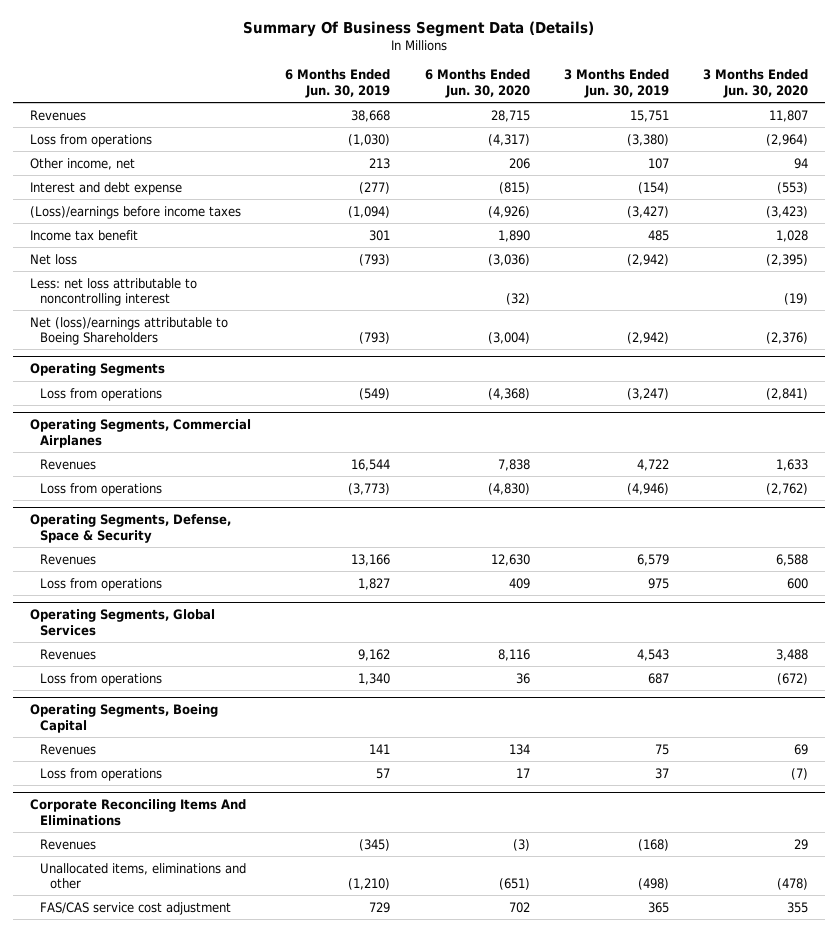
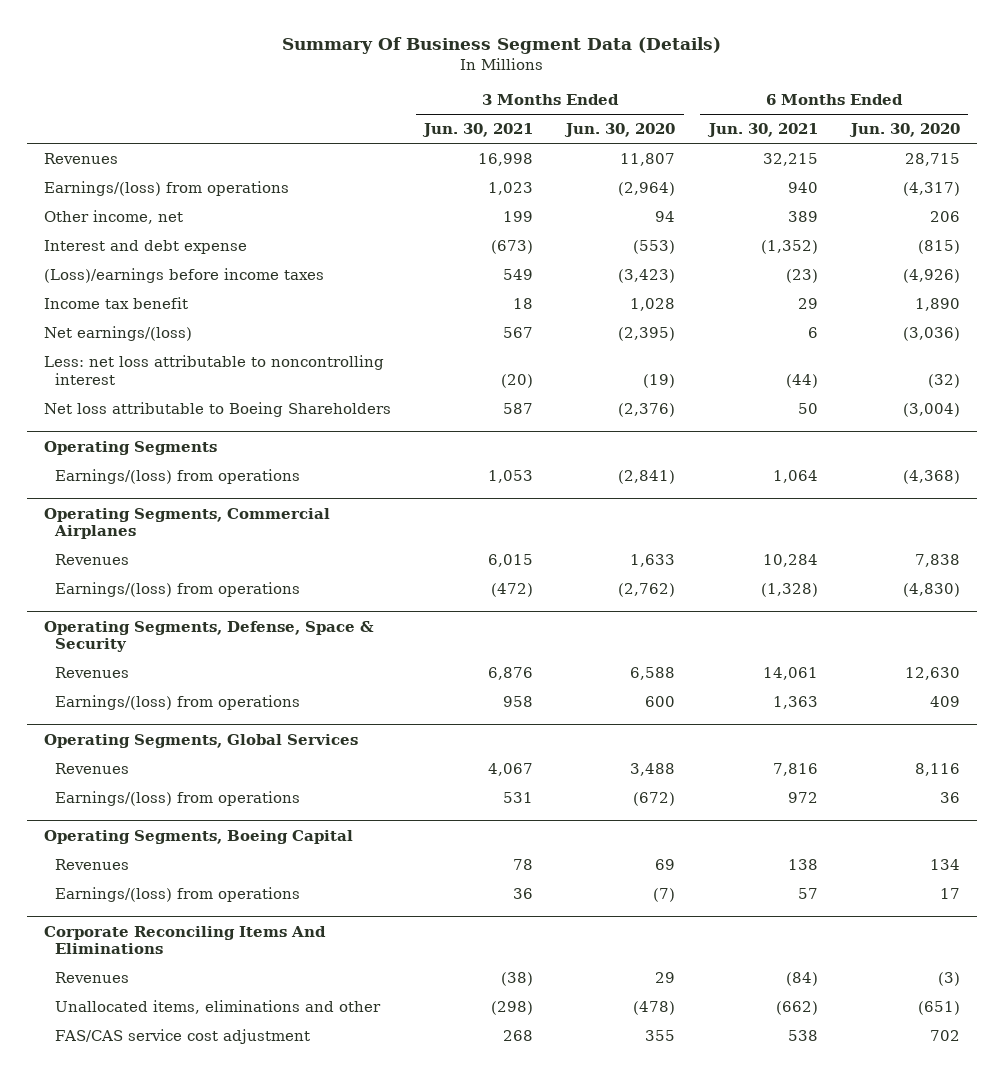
- | 6 Months Ended Jun. 30, 2019 | 6 Months Ended Jun. 30, 2020 | 3 Months Ended Jun. 30, 2019 | 3 Months Ended Jun. 30, 2020
+ | 3 Months Ended Jun. 30, 2021 | 3 Months Ended Jun. 30, 2020 | 6 Months Ended Jun. 30, 2021 | 6 Months Ended Jun. 30, 2020
- Loss from operations | (1,030) | (4,317) | (3,380) | (2,964)
+ Earnings/(loss) from operations | 1,023 | (2,964) | 940 | (4,317)
- Net loss | (793) | (3,036) | (2,942) | (2,395)
+ Net earnings/(loss) | 567 | (2,395) | 6 | (3,036)
- Net (loss)/earnings attributable to Boeing Shareholders | (793) | (3,004) | (2,942) | (2,376)
+ Net loss attributable to Boeing Shareholders | 587 | (2,376) | 50 | (3,004)
@ Operating Segments
- Loss from operations | (549) | (4,368) | (3,247) | (2,841)
+ Earnings/(loss) from operations | 1,053 | (2,841) | 1,064 | (4,368)
@ Operating Segments, Commercial Airplanes
- Loss from operations | (3,773) | (4,830) | (4,946) | (2,762)
+ Earnings/(loss) from operations | (472) | (2,762) | (1,328) | (4,830)
@ Operating Segments, Defense, Space & Security
- Loss from operations | 1,827 | 409 | 975 | 600
+ Earnings/(loss) from operations | 958 | 600 | 1,363 | 409
@ Operating Segments, Global Services
- Loss from operations | 1,340 | 36 | 687 | (672)
+ Earnings/(loss) from operations | 531 | (672) | 972 | 36
@ Operating Segments, Boeing Capital
- Loss from operations | 57 | 17 | 37 | (7)
+ Earnings/(loss) from operations | 36 | (7) | 57 | 17

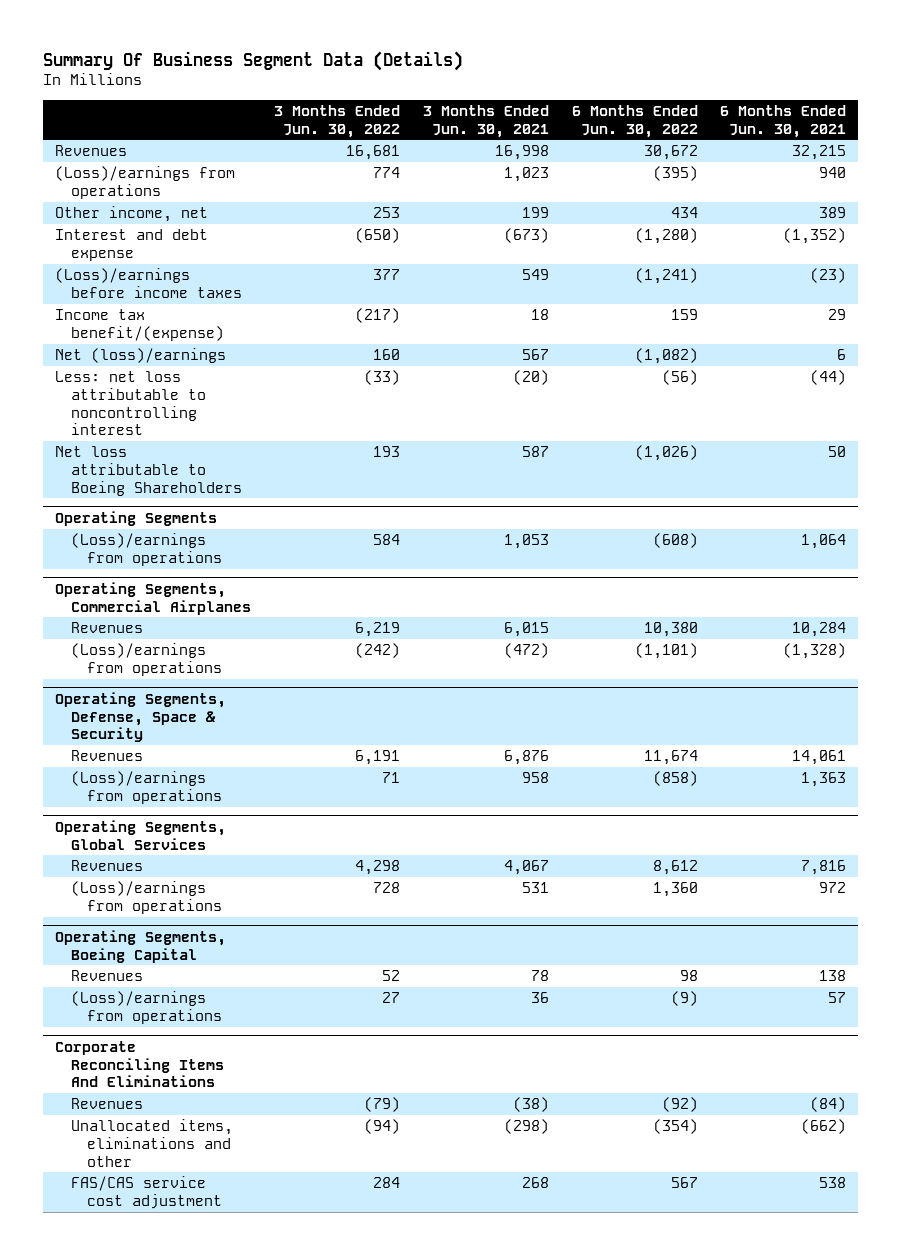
- | 3 Months Ended Jun. 30, 2021 | 3 Months Ended Jun. 30, 2020 | 6 Months Ended Jun. 30, 2021 | 6 Months Ended Jun. 30, 2020
+ | 3 Months Ended Jun. 30, 2022 | 3 Months Ended Jun. 30, 2021 | 6 Months Ended Jun. 30, 2022 | 6 Months Ended Jun. 30, 2021
- Earnings/(loss) from operations | 1,023 | (2,964) | 940 | (4,317)
+ (Loss)/earnings from operations | 774 | 1,023 | (395) | 940
- Income tax benefit | 18 | 1,028 | 29 | 1,890
- Net earnings/(loss) | 567 | (2,395) | 6 | (3,036)
+ Income tax benefit/(expense) | (217) | 18 | 159 | 29
+ Net (loss)/earnings | 160 | 567 | (1,082) | 6
@ Operating Segments
- Earnings/(loss) from operations | 1,053 | (2,841) | 1,064 | (4,368)
+ (Loss)/earnings from operations | 584 | 1,053 | (608) | 1,064
@ Operating Segments, Commercial Airplanes
- Earnings/(loss) from operations | (472) | (2,762) | (1,328) | (4,830)
+ (Loss)/earnings from operations | (242) | (472) | (1,101) | (1,328)
@ Operating Segments, Defense, Space & Security
- Earnings/(loss) from operations | 958 | 600 | 1,363 | 409
+ (Loss)/earnings from operations | 71 | 958 | (858) | 1,363
@ Operating Segments, Global Services
- Earnings/(loss) from operations | 531 | (672) | 972 | 36
+ (Loss)/earnings from operations | 728 | 531 | 1,360 | 972
@ Operating Segments, Boeing Capital
- Earnings/(loss) from operations | 36 | (7) | 57 | 17
+ (Loss)/earnings from operations | 27 | 36 | (9) | 57

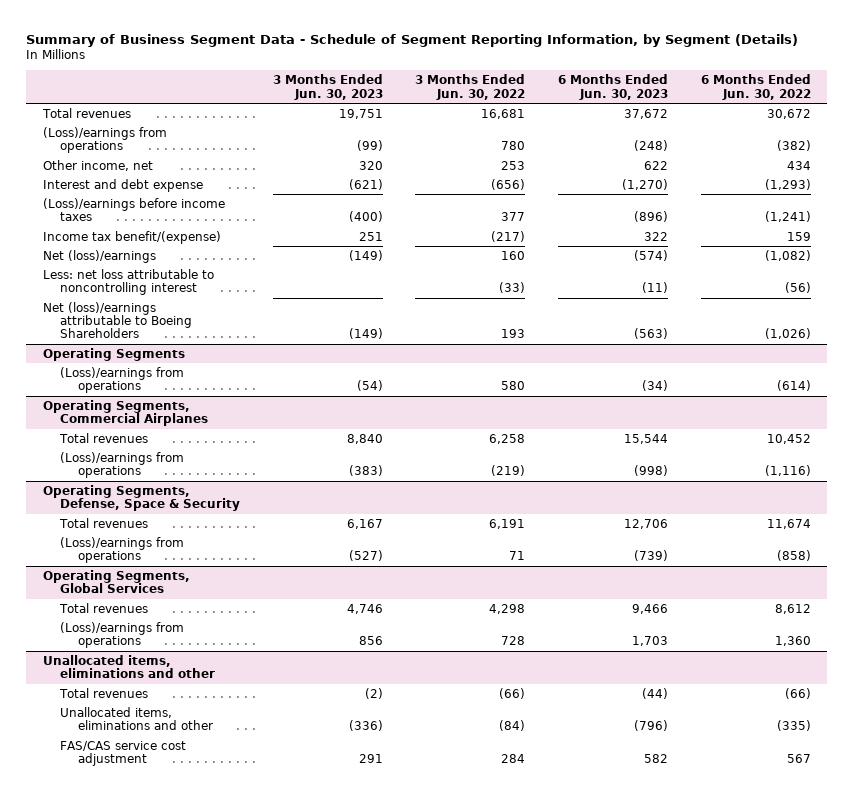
- Summary Of Business Segment Data (Details)
+ Summary of Business Segment Data - Schedule of Segment Reporting Information, by Segment (Details)
- | 3 Months Ended Jun. 30, 2022 | 3 Months Ended Jun. 30, 2021 | 6 Months Ended Jun. 30, 2022 | 6 Months Ended Jun. 30, 2021
+ | 3 Months Ended Jun. 30, 2023 | 3 Months Ended Jun. 30, 2022 | 6 Months Ended Jun. 30, 2023 | 6 Months Ended Jun. 30, 2022
- Revenues | 16,681 | 16,998 | 30,672 | 32,215
- (Loss)/earnings from operations | 774 | 1,023 | (395) | 940
+ Total revenues | 19,751 | 16,681 | 37,672 | 30,672
+ (Loss)/earnings from operations | (99) | 780 | (248) | (382)
- Interest and debt expense | (650) | (673) | (1,280) | (1,352)
+ Interest and debt expense | (621) | (656) | (1,270) | (1,293)
- Net loss attributable to Boeing Shareholders | 193 | 587 | (1,026) | 50
+ Net (loss)/earnings attributable to Boeing Shareholders | (149) | 193 | (563) | (1,026)
@ Operating Segments
- (Loss)/earnings from operations | 584 | 1,053 | (608) | 1,064
+ (Loss)/earnings from operations | (54) | 580 | (34) | (614)
@ Operating Segments, Commercial Airplanes
- Revenues | 6,219 | 6,015 | 10,380 | 10,284
- (Loss)/earnings from operations | (242) | (472) | (1,101) | (1,328)
+ Total revenues | 8,840 | 6,258 | 15,544 | 10,452
+ (Loss)/earnings from operations | (383) | (219) | (998) | (1,116)
@ Operating Segments, Defense, Space & Security
- Revenues | 6,191 | 6,876 | 11,674 | 14,061
+ Total revenues | 6,167 | 6,191 | 12,706 | 11,674
@ Operating Segments, Global Services
- Revenues | 4,298 | 4,067 | 8,612 | 7,816
+ Total revenues | 4,746 | 4,298 | 9,466 | 8,612
- Operating Segments, Boeing Capital
- Revenues | 52 | 78 | 98 | 138
- (Loss)/earnings from operations | 27 | 36 | (9) | 57
- Corporate Reconciling Items And Eliminations
- Revenues | (79) | (38) | (92) | (84)
- Unallocated items, eliminations and other | (94) | (298) | (354) | (662)
+ Unallocated items, eliminations and other
+ Total revenues | (2) | (66) | (44) | (66)
+ Unallocated items, eliminations and other | (336) | (84) | (796) | (335)

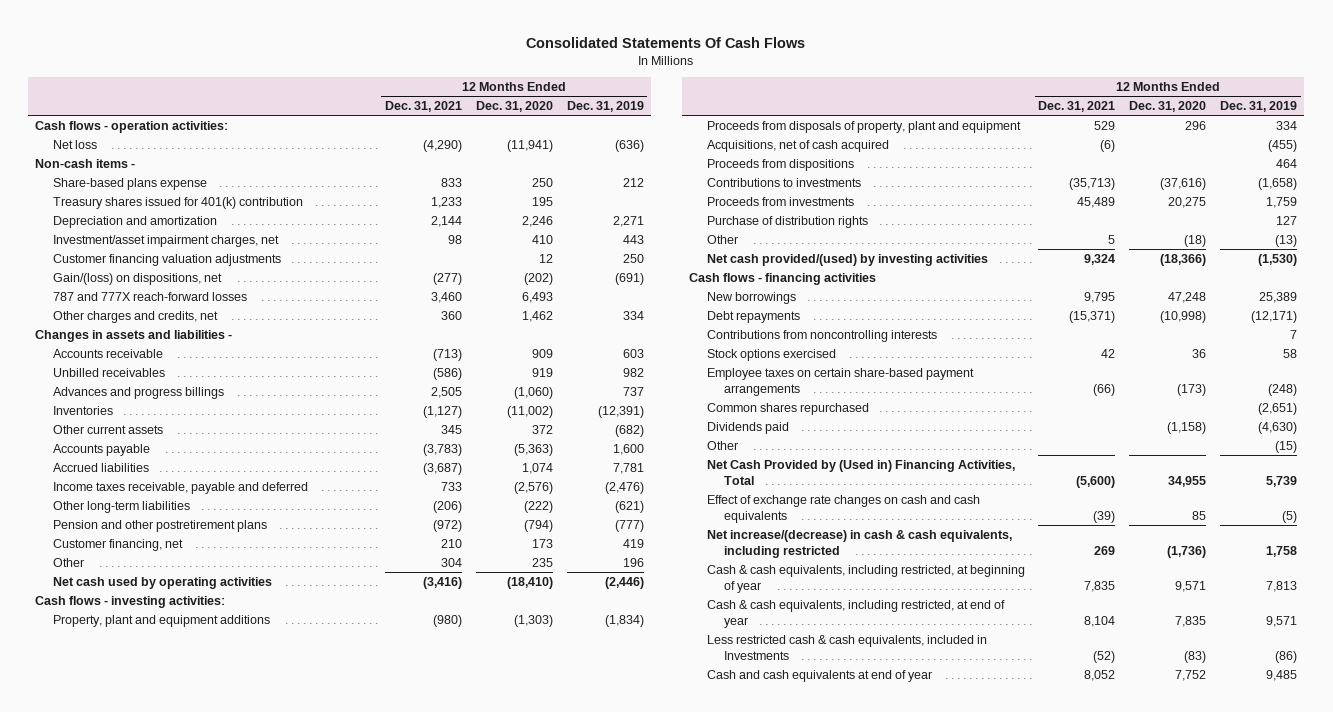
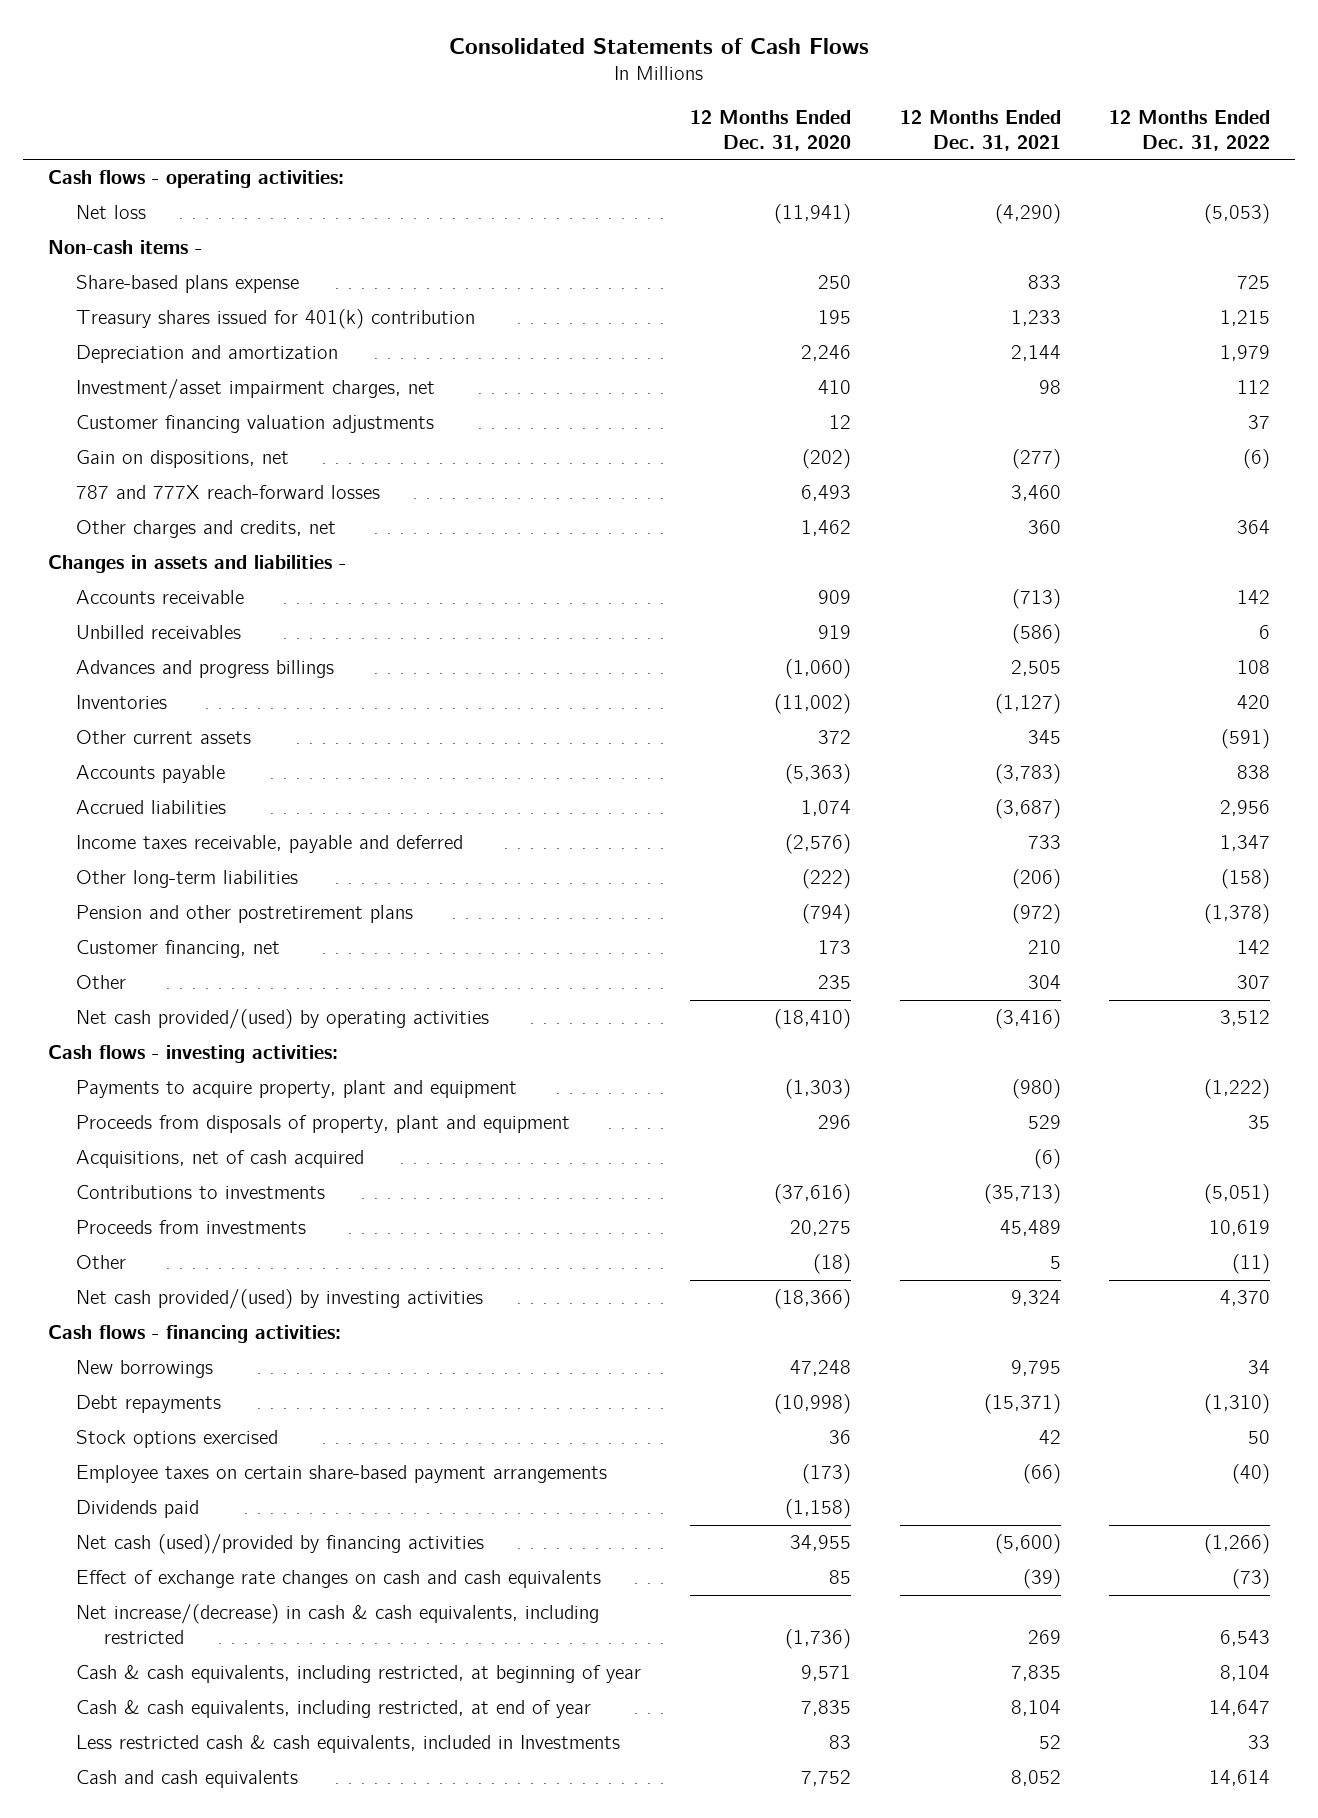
- Consolidated Statements Of Cash Flows
+ Consolidated Statements of Cash Flows
- | 12 Months Ended Dec. 31, 2021 | 12 Months Ended Dec. 31, 2020 | 12 Months Ended Dec. 31, 2019
+ | 12 Months Ended Dec. 31, 2020 | 12 Months Ended Dec. 31, 2021 | 12 Months Ended Dec. 31, 2022
- Cash flows - operation activities:
+ Cash flows - operating activities:
- Gain/(loss) on dispositions, net | (277) | (202) | (691)
+ Gain on dispositions, net | (202) | (277) | (6)
- Net cash used by operating activities | (3,416) | (18,410) | (2,446)
+ Net cash provided/(used) by operating activities | (18,410) | (3,416) | 3,512
- Property, plant and equipment additions | (980) | (1,303) | (1,834)
+ Payments to acquire property, plant and equipment | (1,303) | (980) | (1,222)
- Proceeds from dispositions | | | 464
- Purchase of distribution rights | | | 127
- Cash flows - financing activities
+ Cash flows - financing activities:
- Contributions from noncontrolling interests | | | 7
- Common shares repurchased | | | (2,651)
- Other | | | (15)
- Net Cash Provided by (Used in) Financing Activities, Total | (5,600) | 34,955 | 5,739
+ Net cash (used)/provided by financing activities | 34,955 | (5,600) | (1,266)
- Less restricted cash & cash equivalents, included in Investments | (52) | (83) | (86)
- Cash and cash equivalents at end of year | 8,052 | 7,752 | 9,485
+ Less restricted cash & cash equivalents, included in Investments | 83 | 52 | 33
+ Cash and cash equivalents | 7,752 | 8,052 | 14,614

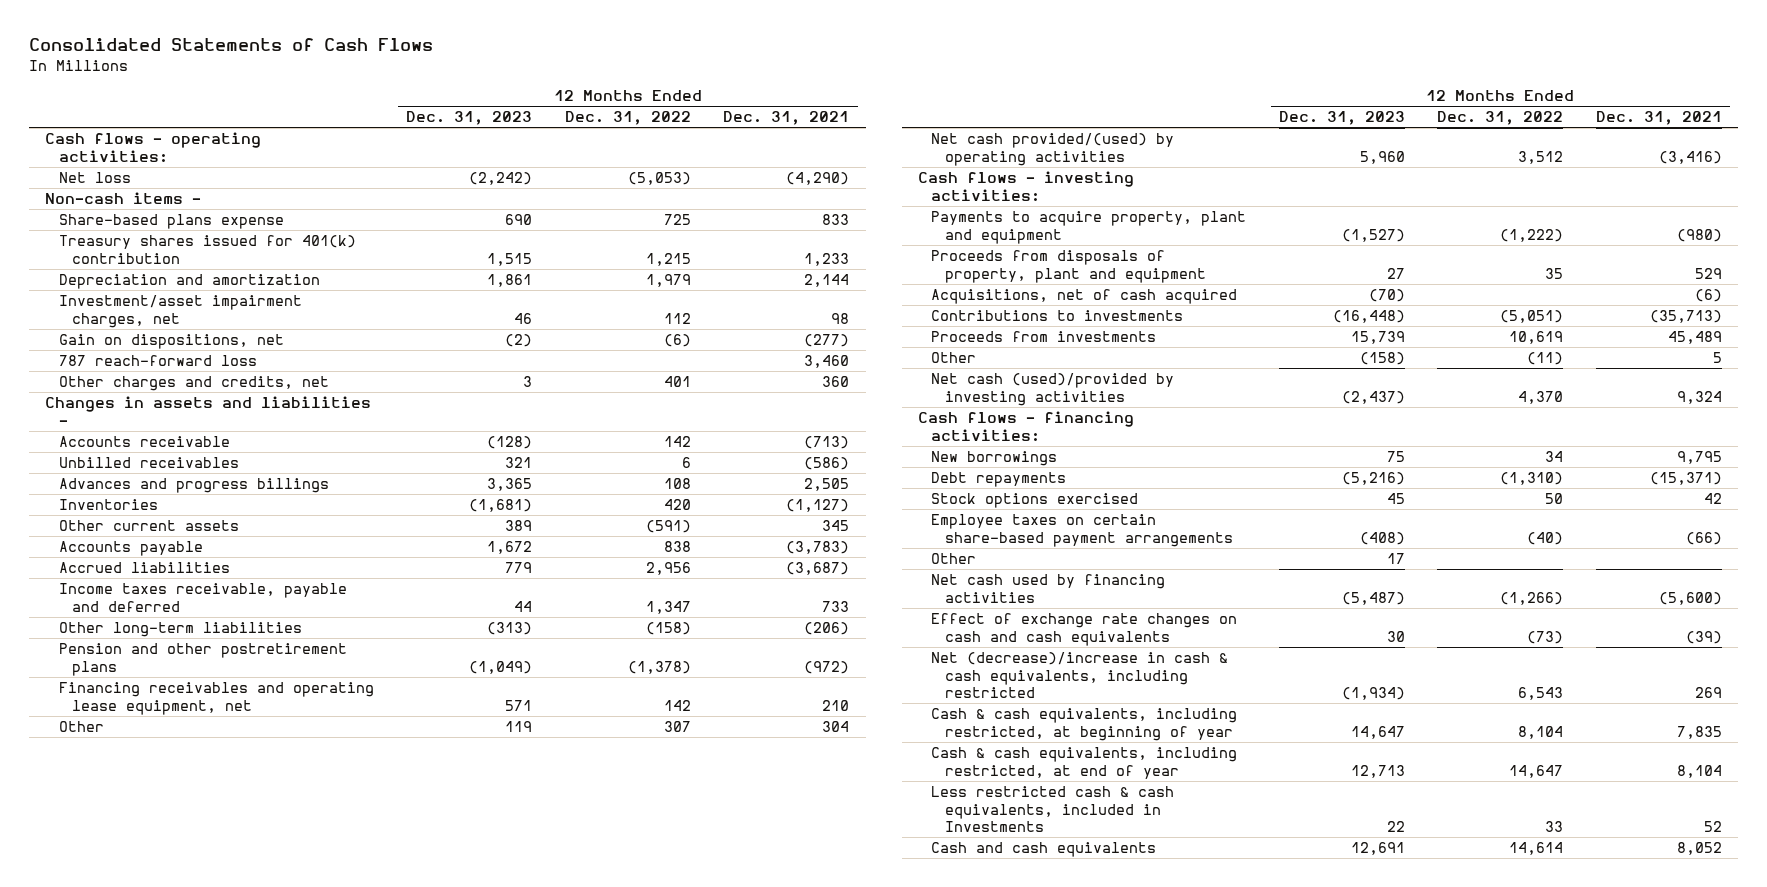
- | 12 Months Ended Dec. 31, 2020 | 12 Months Ended Dec. 31, 2021 | 12 Months Ended Dec. 31, 2022
+ | 12 Months Ended Dec. 31, 2023 | 12 Months Ended Dec. 31, 2022 | 12 Months Ended Dec. 31, 2021
- Customer financing valuation adjustments | 12 | | 37
- 787 and 777X reach-forward losses | 6,493 | 3,460 |
- Other charges and credits, net | 1,462 | 360 | 364
+ 787 reach-forward loss | | | 3,460
+ Other charges and credits, net | 3 | 401 | 360
- Customer financing, net | 173 | 210 | 142
+ Financing receivables and operating lease equipment, net | 571 | 142 | 210
- Net cash provided/(used) by investing activities | (18,366) | 9,324 | 4,370
+ Net cash (used)/provided by investing activities | (2,437) | 4,370 | 9,324
- Dividends paid | (1,158) | |
- Net cash (used)/provided by financing activities | 34,955 | (5,600) | (1,266)
+ Other | 17 | |
+ Net cash used by financing activities | (5,487) | (1,266) | (5,600)
- Net increase/(decrease) in cash & cash equivalents, including restricted | (1,736) | 269 | 6,543
+ Net (decrease)/increase in cash & cash equivalents, including restricted | (1,934) | 6,543 | 269

